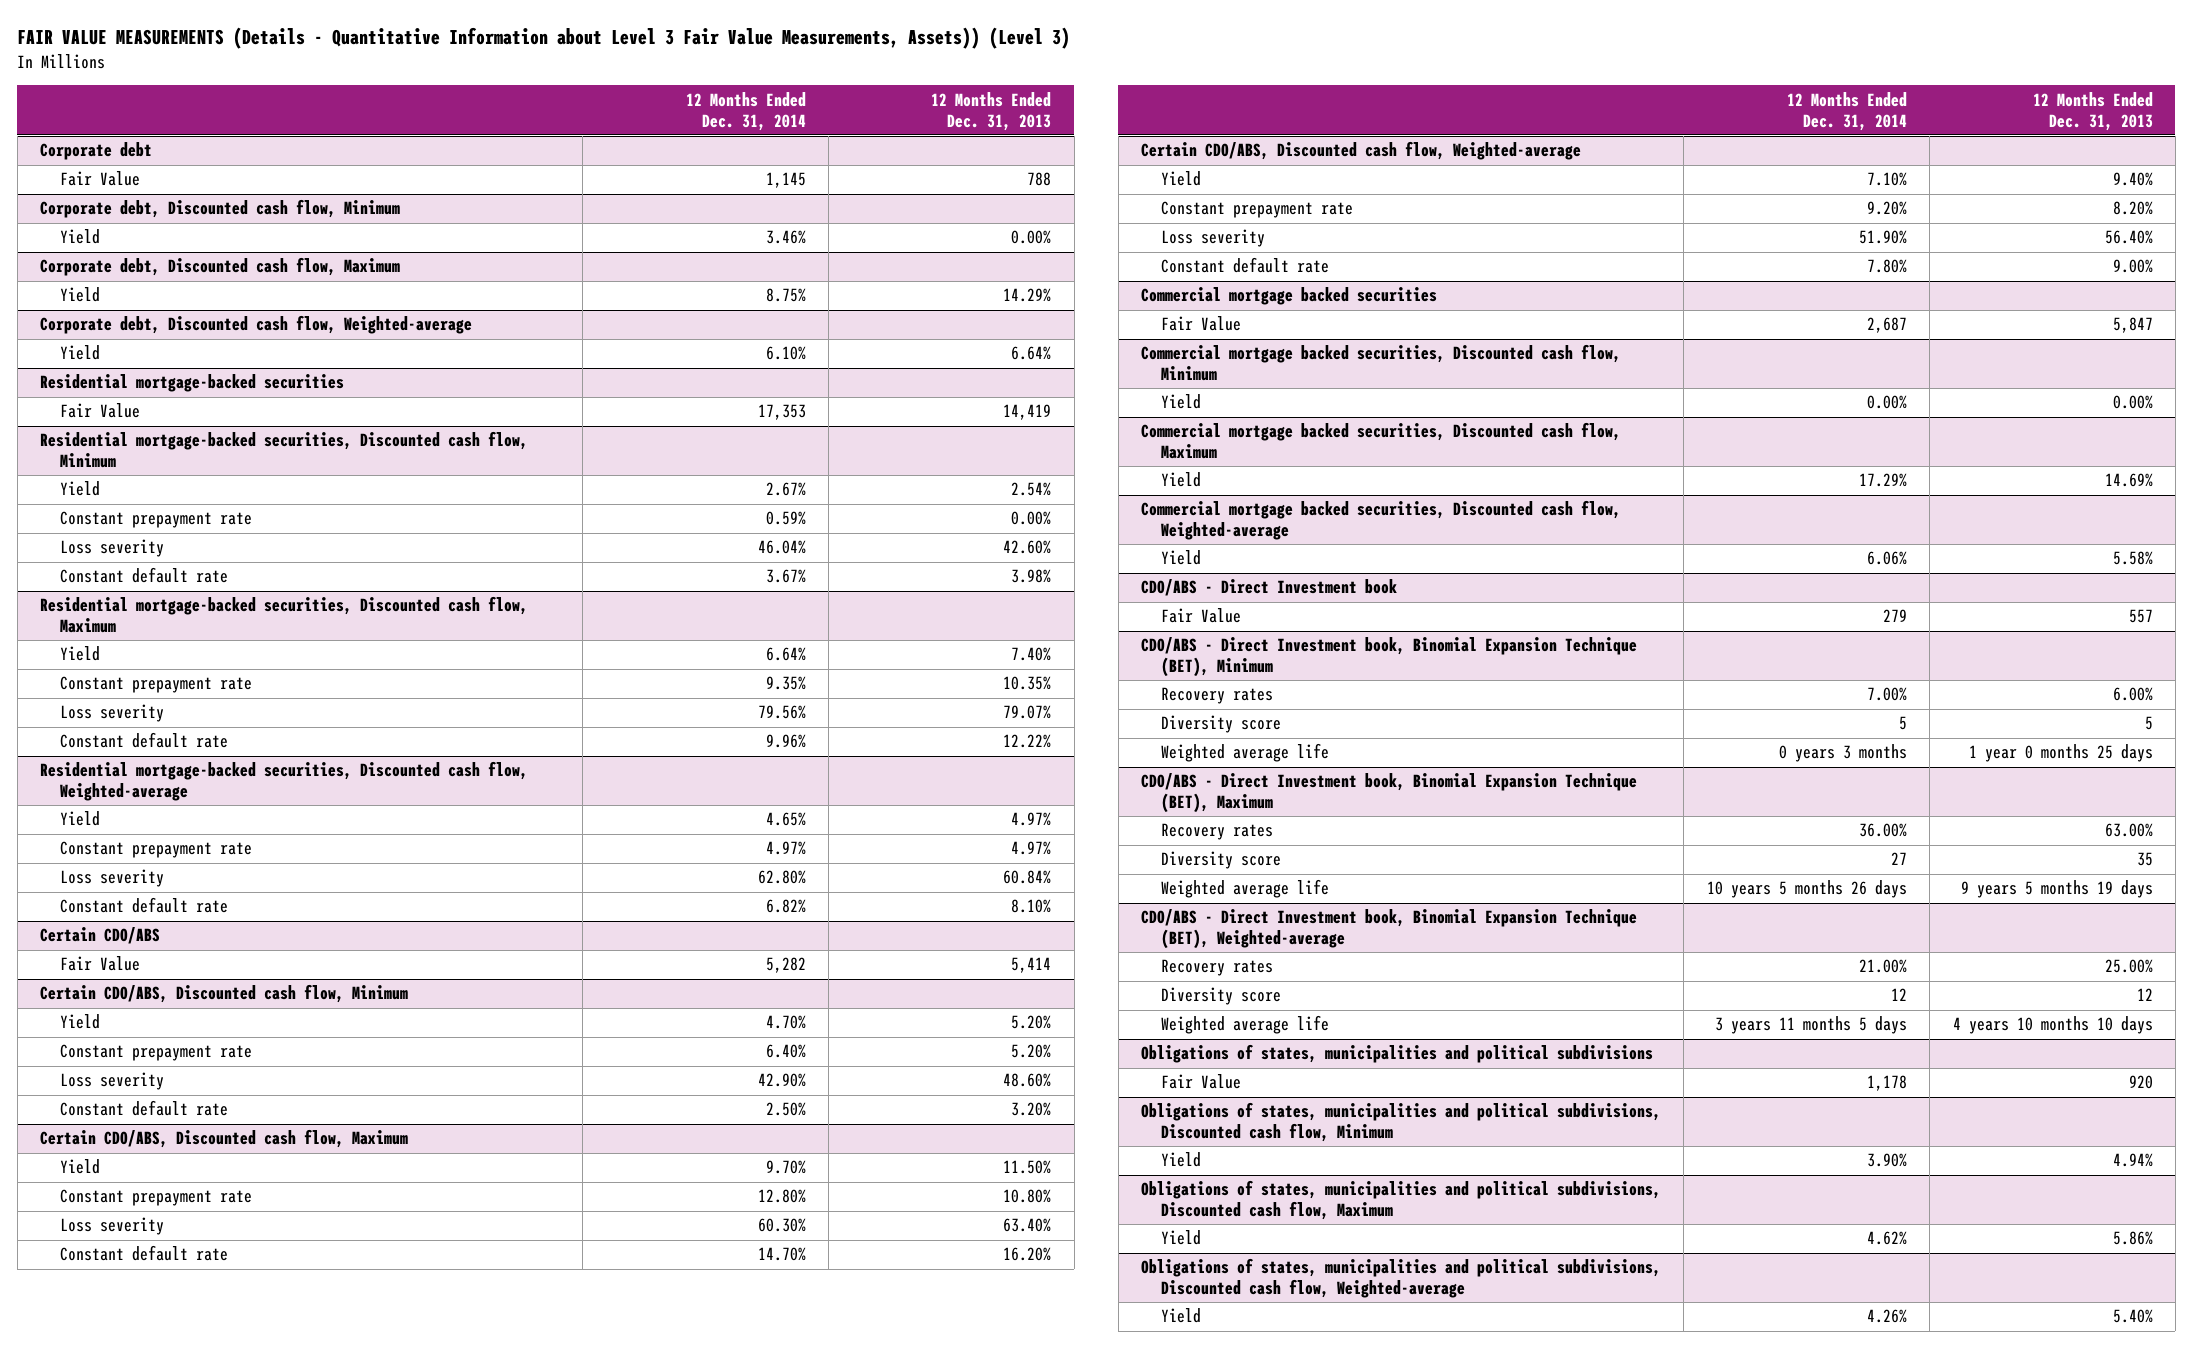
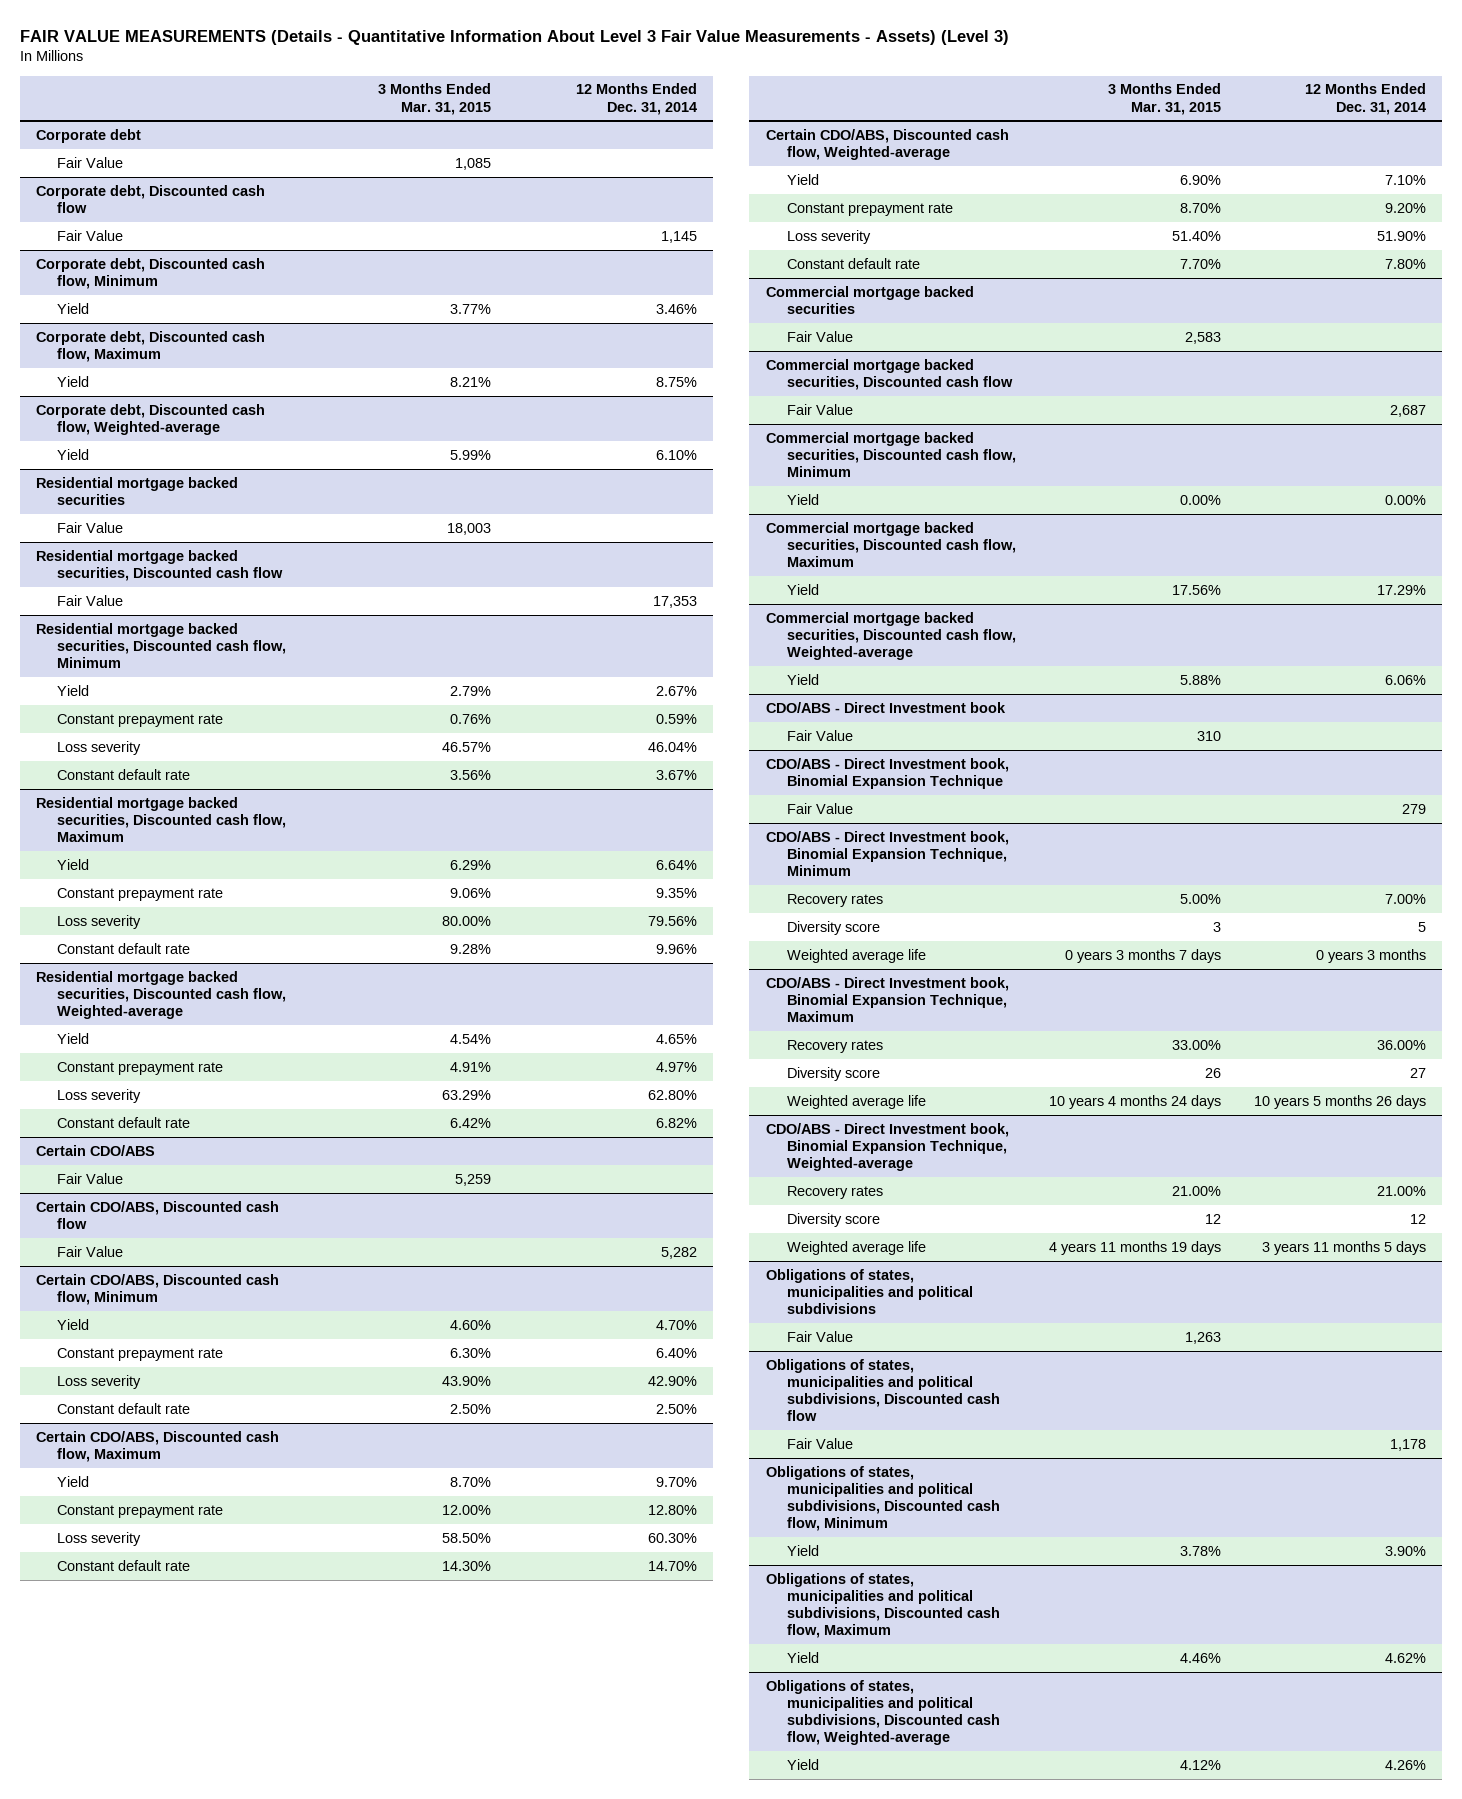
- FAIR VALUE MEASUREMENTS (Details - Quantitative Information about Level 3 Fair Value Measurements, Assets)) (Level 3)
+ FAIR VALUE MEASUREMENTS (Details - Quantitative Information About Level 3 Fair Value Measurements - Assets) (Level 3)
- | 12 Months Ended Dec. 31, 2014 | 12 Months Ended Dec. 31, 2013
+ | 3 Months Ended Mar. 31, 2015 | 12 Months Ended Dec. 31, 2014
@ Corporate debt
+ Fair Value | 1,085 |
+ Corporate debt, Discounted cash flow
- Residential mortgage-backed securities
+ Residential mortgage backed securities
+ Fair Value | 18,003 |
+ Residential mortgage backed securities, Discounted cash flow
- Residential mortgage-backed securities, Discounted cash flow, Minimum
+ Residential mortgage backed securities, Discounted cash flow, Minimum
- Residential mortgage-backed securities, Discounted cash flow, Maximum
+ Residential mortgage backed securities, Discounted cash flow, Maximum
- Residential mortgage-backed securities, Discounted cash flow, Weighted-average
+ Residential mortgage backed securities, Discounted cash flow, Weighted-average
@ Certain CDO/ABS
+ Fair Value | 5,259 |
+ Certain CDO/ABS, Discounted cash flow
@ Commercial mortgage backed securities
+ Fair Value | 2,583 |
+ Commercial mortgage backed securities, Discounted cash flow
@ CDO/ABS - Direct Investment book
+ Fair Value | 310 |
+ CDO/ABS - Direct Investment book, Binomial Expansion Technique
- CDO/ABS - Direct Investment book, Binomial Expansion Technique (BET), Minimum
+ CDO/ABS - Direct Investment book, Binomial Expansion Technique, Minimum
- CDO/ABS - Direct Investment book, Binomial Expansion Technique (BET), Maximum
+ CDO/ABS - Direct Investment book, Binomial Expansion Technique, Maximum
- CDO/ABS - Direct Investment book, Binomial Expansion Technique (BET), Weighted-average
+ CDO/ABS - Direct Investment book, Binomial Expansion Technique, Weighted-average
@ Obligations of states, municipalities and political subdivisions
+ Fair Value | 1,263 |
+ Obligations of states, municipalities and political subdivisions, Discounted cash flow

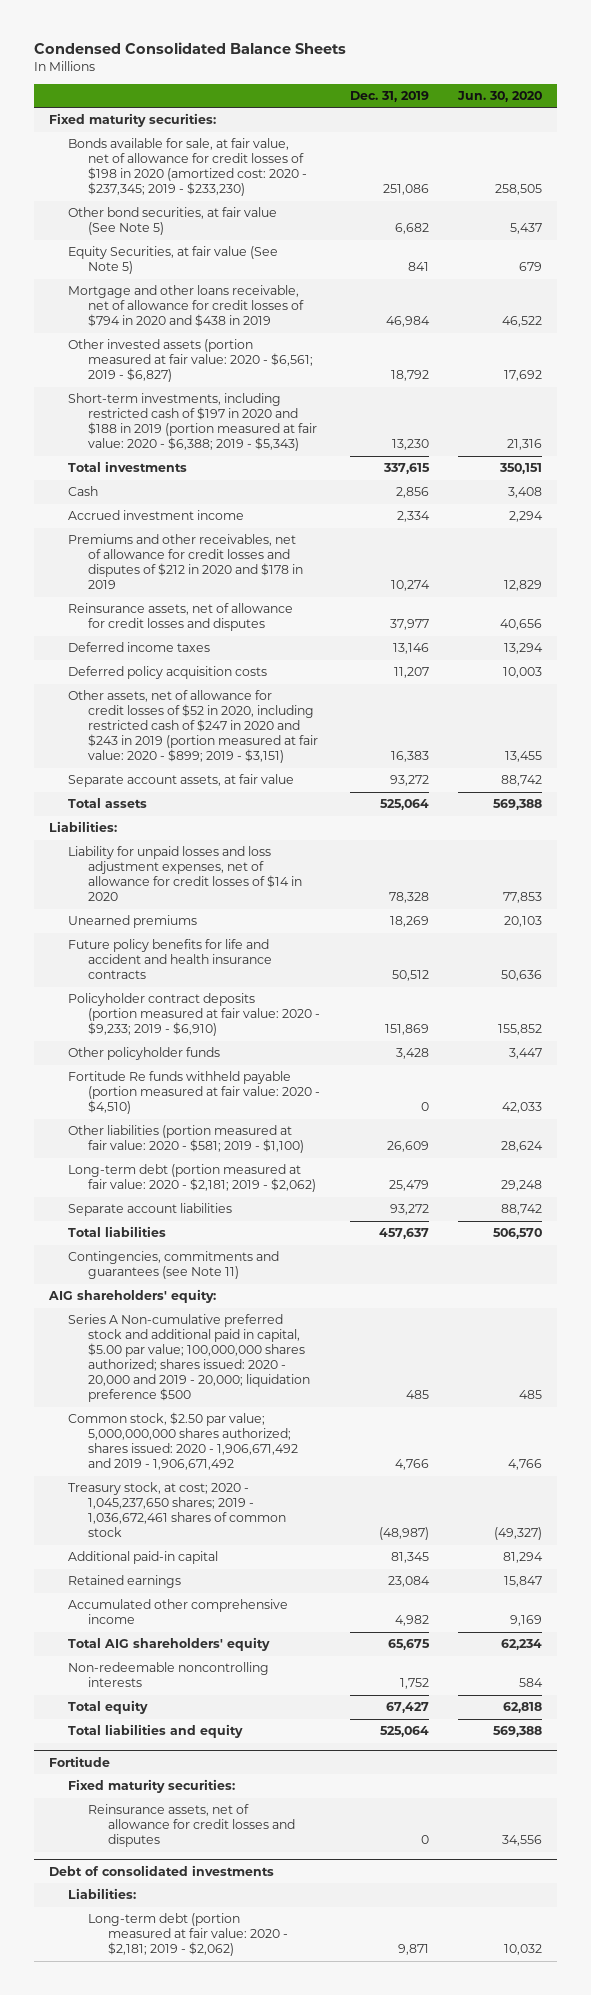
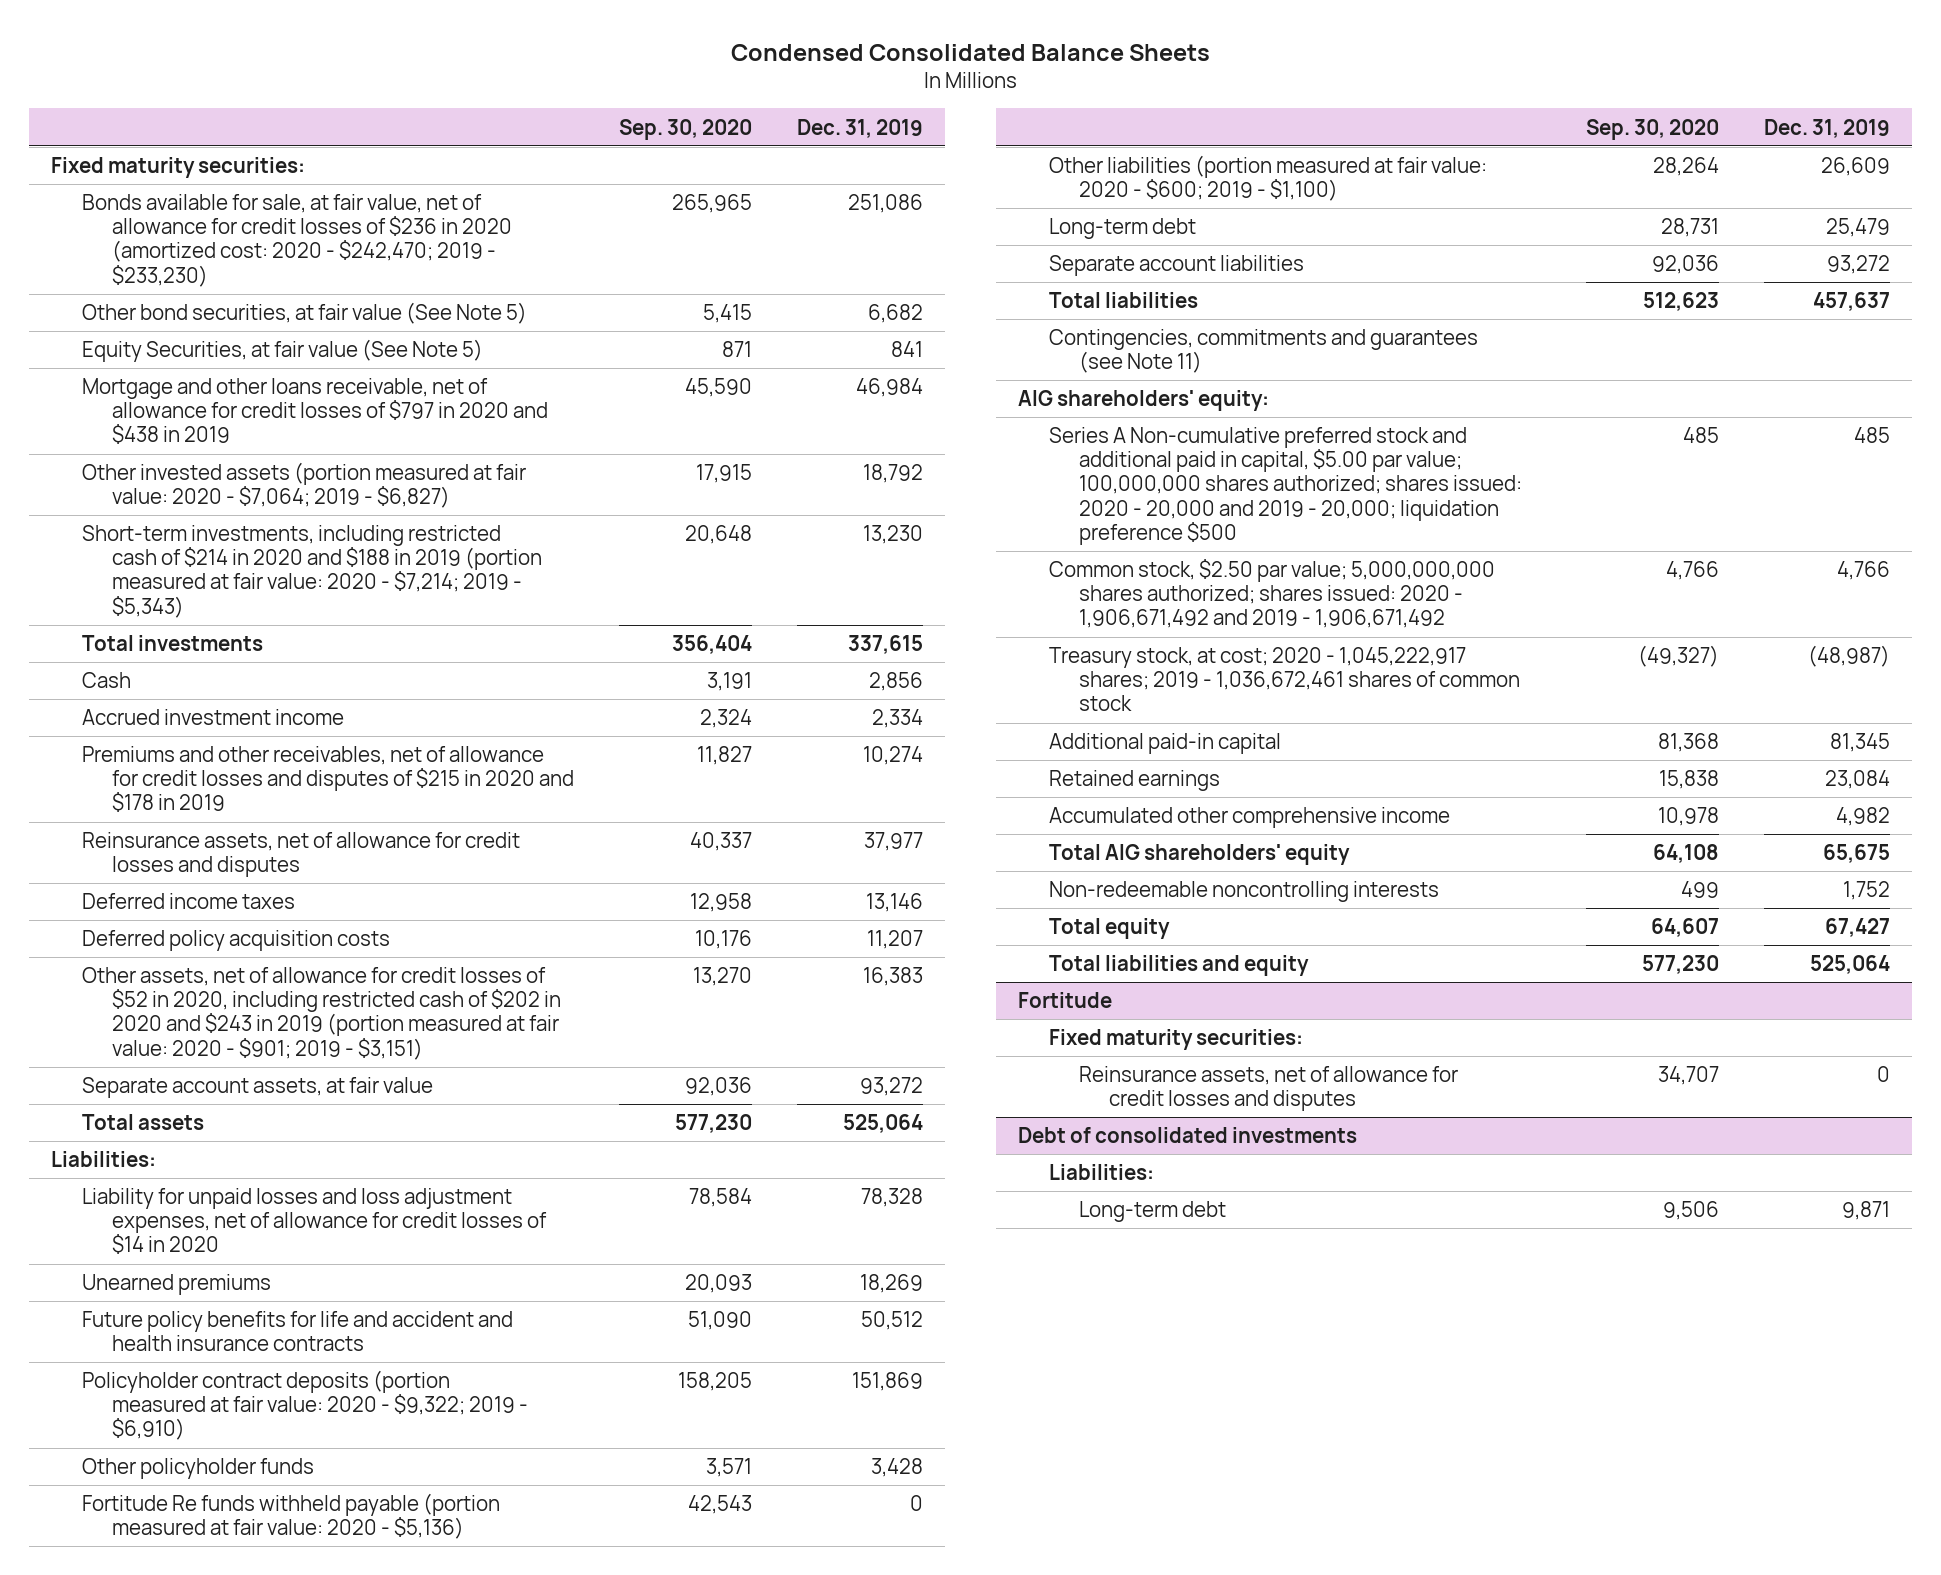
- | Dec. 31, 2019 | Jun. 30, 2020
+ | Sep. 30, 2020 | Dec. 31, 2019
- Bonds available for sale, at fair value, net of allowance for credit losses of $198 in 2020 (amortized cost: 2020 - $237,345; 2019 - $233,230) | 251,086 | 258,505
+ Bonds available for sale, at fair value, net of allowance for credit losses of $236 in 2020 (amortized cost: 2020 - $242,470; 2019 - $233,230) | 265,965 | 251,086
- Mortgage and other loans receivable, net of allowance for credit losses of $794 in 2020 and $438 in 2019 | 46,984 | 46,522
- Other invested assets (portion measured at fair value: 2020 - $6,561; 2019 - $6,827) | 18,792 | 17,692
- Short-term investments, including restricted cash of $197 in 2020 and $188 in 2019 (portion measured at fair value: 2020 - $6,388; 2019 - $5,343) | 13,230 | 21,316
+ Mortgage and other loans receivable, net of allowance for credit losses of $797 in 2020 and $438 in 2019 | 45,590 | 46,984
+ Other invested assets (portion measured at fair value: 2020 - $7,064; 2019 - $6,827) | 17,915 | 18,792
+ Short-term investments, including restricted cash of $214 in 2020 and $188 in 2019 (portion measured at fair value: 2020 - $7,214; 2019 - $5,343) | 20,648 | 13,230
- Premiums and other receivables, net of allowance for credit losses and disputes of $212 in 2020 and $178 in 2019 | 10,274 | 12,829
+ Premiums and other receivables, net of allowance for credit losses and disputes of $215 in 2020 and $178 in 2019 | 11,827 | 10,274
- Other assets, net of allowance for credit losses of $52 in 2020, including restricted cash of $247 in 2020 and $243 in 2019 (portion measured at fair value: 2020 - $899; 2019 - $3,151) | 16,383 | 13,455
+ Other assets, net of allowance for credit losses of $52 in 2020, including restricted cash of $202 in 2020 and $243 in 2019 (portion measured at fair value: 2020 - $901; 2019 - $3,151) | 13,270 | 16,383
- Policyholder contract deposits (portion measured at fair value: 2020 - $9,233; 2019 - $6,910) | 151,869 | 155,852
+ Policyholder contract deposits (portion measured at fair value: 2020 - $9,322; 2019 - $6,910) | 158,205 | 151,869
- Fortitude Re funds withheld payable (portion measured at fair value: 2020 - $4,510) | 0 | 42,033
- Other liabilities (portion measured at fair value: 2020 - $581; 2019 - $1,100) | 26,609 | 28,624
- Long-term debt (portion measured at fair value: 2020 - $2,181; 2019 - $2,062) | 25,479 | 29,248
+ Fortitude Re funds withheld payable (portion measured at fair value: 2020 - $5,136) | 42,543 | 0
+ Other liabilities (portion measured at fair value: 2020 - $600; 2019 - $1,100) | 28,264 | 26,609
+ Long-term debt | 28,731 | 25,479
- Treasury stock, at cost; 2020 - 1,045,237,650 shares; 2019 - 1,036,672,461 shares of common stock | (48,987) | (49,327)
+ Treasury stock, at cost; 2020 - 1,045,222,917 shares; 2019 - 1,036,672,461 shares of common stock | (49,327) | (48,987)
@ Debt of consolidated investments
- Long-term debt (portion measured at fair value: 2020 - $2,181; 2019 - $2,062) | 9,871 | 10,032
+ Long-term debt | 9,506 | 9,871

